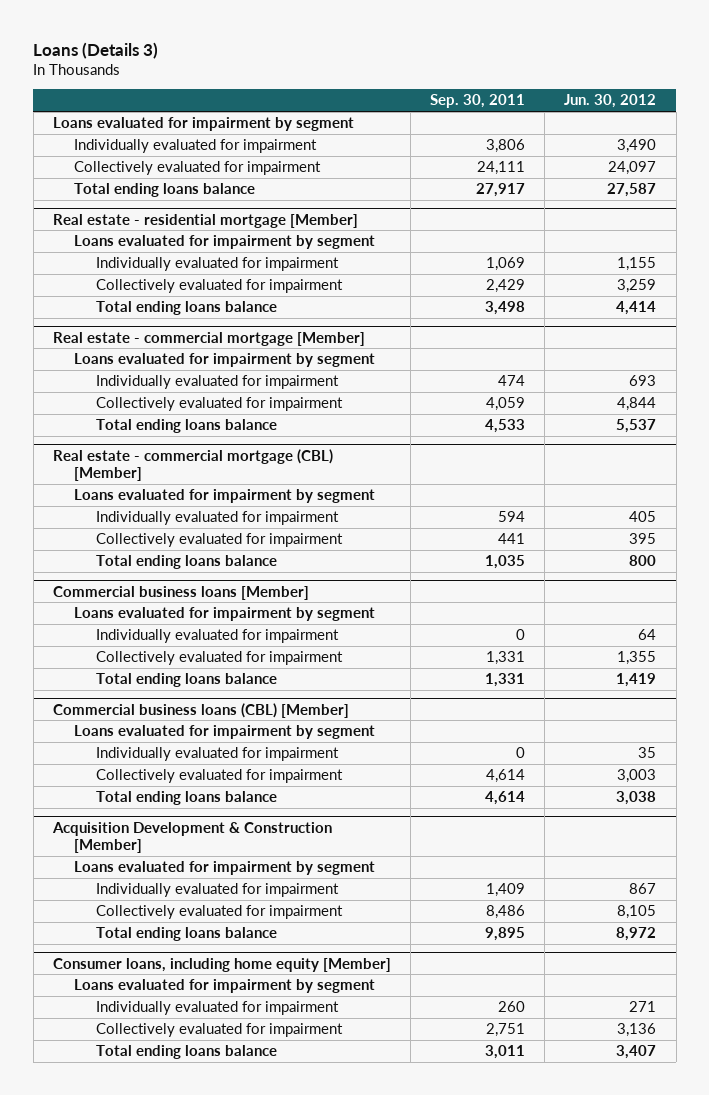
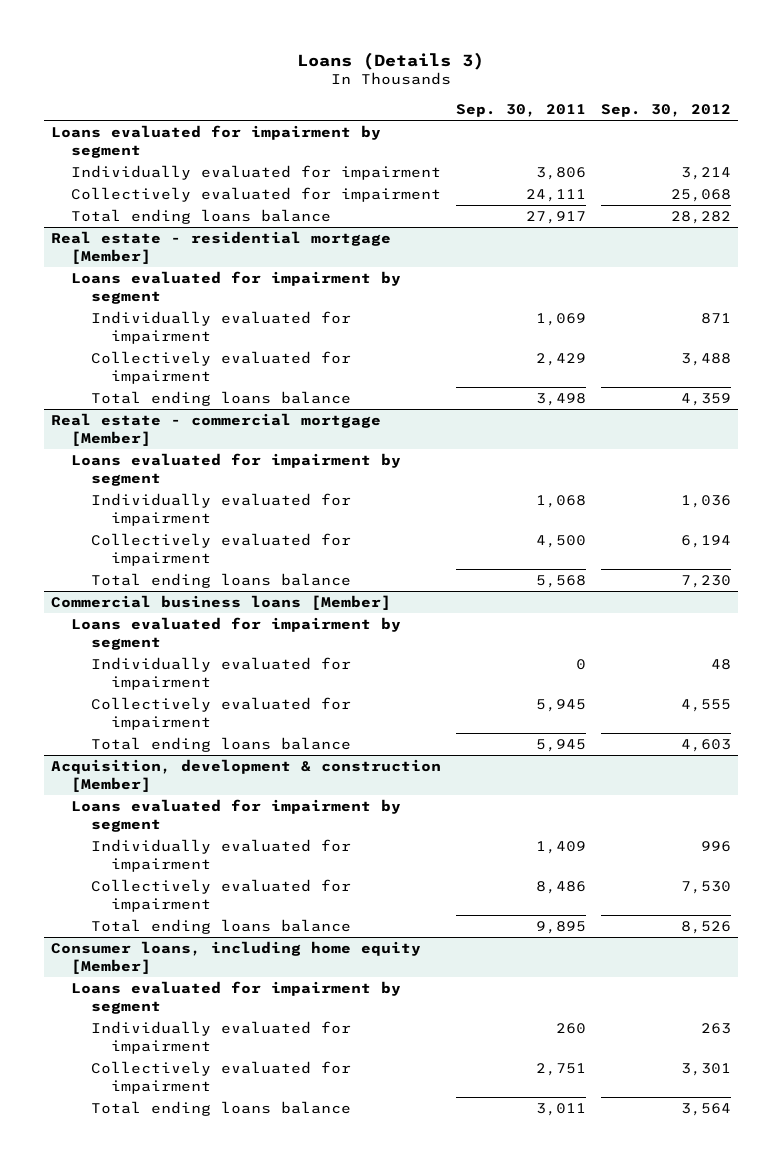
- | Sep. 30, 2011 | Jun. 30, 2012
+ | Sep. 30, 2011 | Sep. 30, 2012
@ Real estate - commercial mortgage [Member]
- Individually evaluated for impairment | 474 | 693
- Collectively evaluated for impairment | 4,059 | 4,844
- Total ending loans balance | 4,533 | 5,537
- Real estate - commercial mortgage (CBL) [Member]
- Loans evaluated for impairment by segment
- Individually evaluated for impairment | 594 | 405
- Collectively evaluated for impairment | 441 | 395
- Total ending loans balance | 1,035 | 800
@ Real estate - commercial mortgage [Member]
+ Individually evaluated for impairment | 1,068 | 1,036
+ Collectively evaluated for impairment | 4,500 | 6,194
+ Total ending loans balance | 5,568 | 7,230
@ Commercial business loans [Member]
- Collectively evaluated for impairment | 1,331 | 1,355
- Total ending loans balance | 1,331 | 1,419
- Commercial business loans (CBL) [Member]
- Loans evaluated for impairment by segment
- Individually evaluated for impairment | 0 | 35
- Collectively evaluated for impairment | 4,614 | 3,003
- Total ending loans balance | 4,614 | 3,038
- Acquisition Development & Construction [Member]
@ Commercial business loans [Member]
+ Collectively evaluated for impairment | 5,945 | 4,555
+ Total ending loans balance | 5,945 | 4,603
+ Acquisition, development & construction [Member]

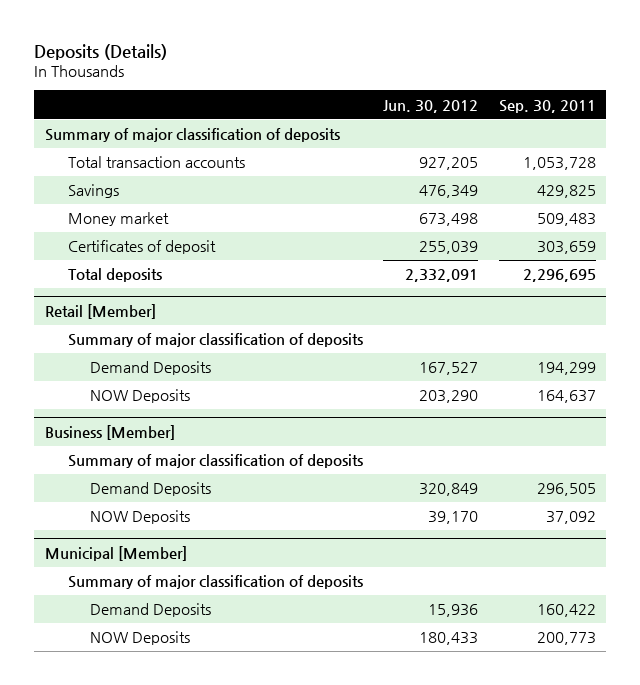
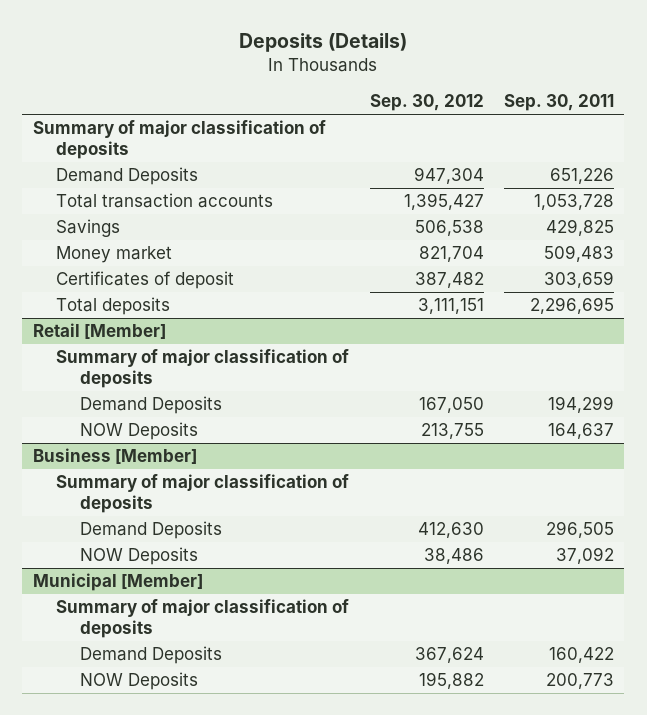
- | Jun. 30, 2012 | Sep. 30, 2011
+ | Sep. 30, 2012 | Sep. 30, 2011
+ Demand Deposits | 947,304 | 651,226

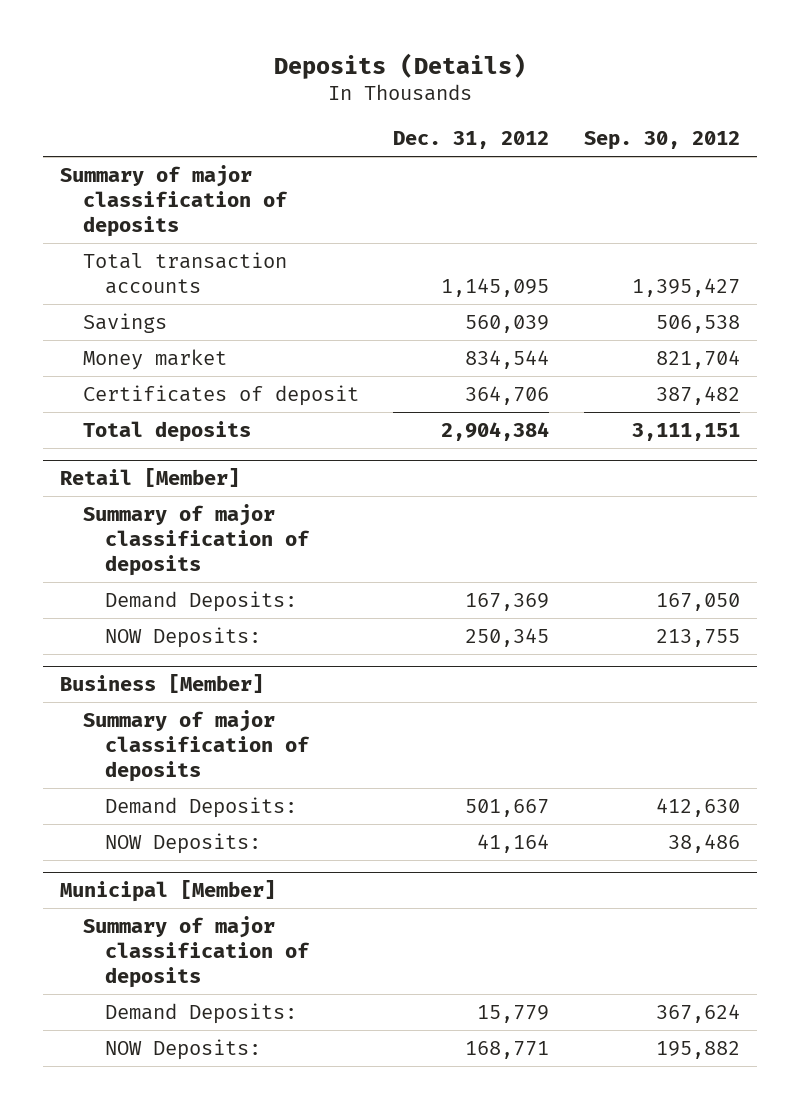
- | Sep. 30, 2012 | Sep. 30, 2011
+ | Dec. 31, 2012 | Sep. 30, 2012
- Demand Deposits | 947,304 | 651,226
@ Retail [Member]
- Demand Deposits | 167,050 | 194,299
- NOW Deposits | 213,755 | 164,637
+ Demand Deposits: | 167,369 | 167,050
+ NOW Deposits: | 250,345 | 213,755
@ Business [Member]
- Demand Deposits | 412,630 | 296,505
- NOW Deposits | 38,486 | 37,092
+ Demand Deposits: | 501,667 | 412,630
+ NOW Deposits: | 41,164 | 38,486
@ Municipal [Member]
- Demand Deposits | 367,624 | 160,422
- NOW Deposits | 195,882 | 200,773
+ Demand Deposits: | 15,779 | 367,624
+ NOW Deposits: | 168,771 | 195,882

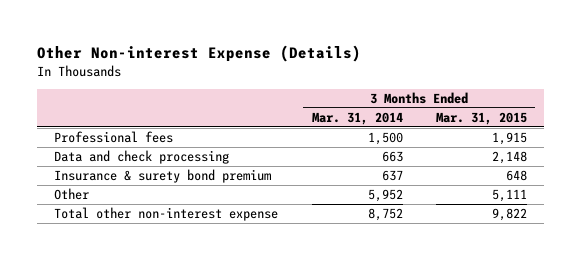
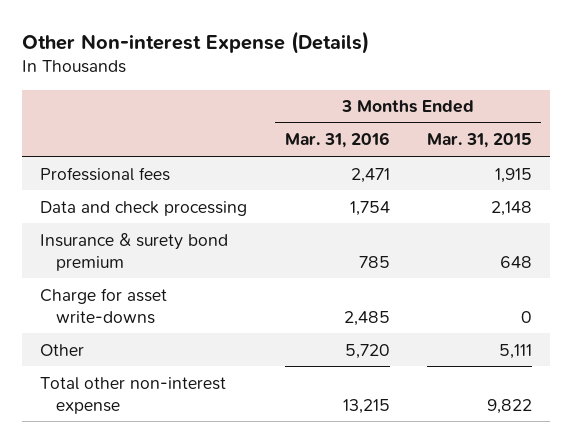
- | 3 Months Ended Mar. 31, 2014 | 3 Months Ended Mar. 31, 2015
+ | 3 Months Ended Mar. 31, 2016 | 3 Months Ended Mar. 31, 2015
+ Charge for asset write-downs | 2,485 | 0

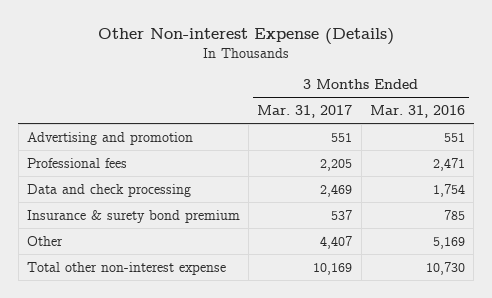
- | 3 Months Ended Mar. 31, 2016 | 3 Months Ended Mar. 31, 2015
+ | 3 Months Ended Mar. 31, 2017 | 3 Months Ended Mar. 31, 2016
+ Advertising and promotion | 551 | 551
- Charge for asset write-downs | 2,485 | 0
- Other | 5,720 | 5,111
- Total other non-interest expense | 13,215 | 9,822
+ Other | 4,407 | 5,169
+ Total other non-interest expense | 10,169 | 10,730

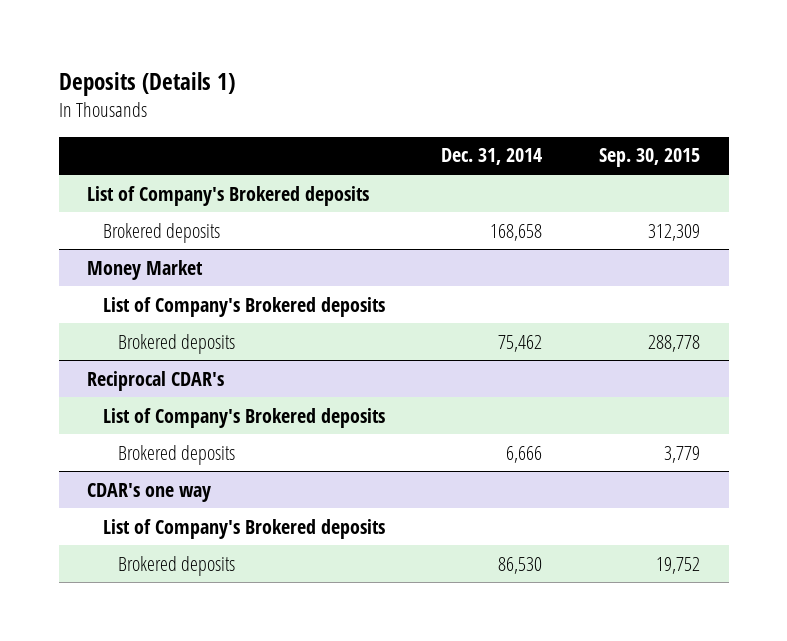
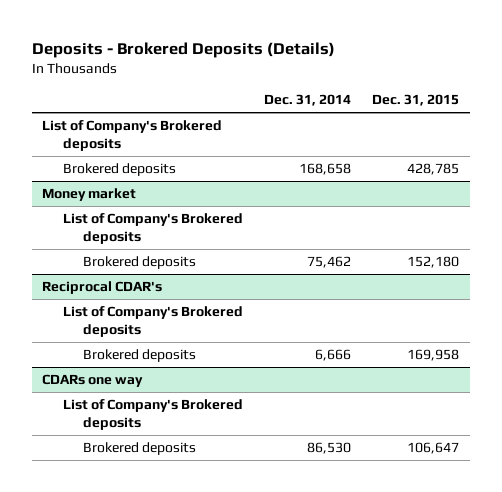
- Deposits (Details 1)
+ Deposits - Brokered Deposits (Details)
- | Dec. 31, 2014 | Sep. 30, 2015
+ | Dec. 31, 2014 | Dec. 31, 2015
- Money Market
+ Money market
- CDAR's one way
+ CDARs one way

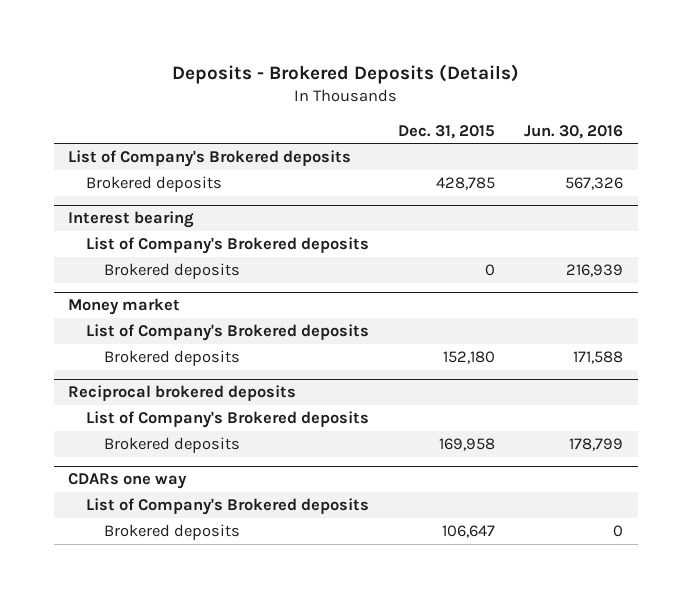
- | Dec. 31, 2014 | Dec. 31, 2015
+ | Dec. 31, 2015 | Jun. 30, 2016
+ Interest bearing
+ List of Company's Brokered deposits
+ Brokered deposits | 0 | 216,939
- Reciprocal CDAR's
+ Reciprocal brokered deposits

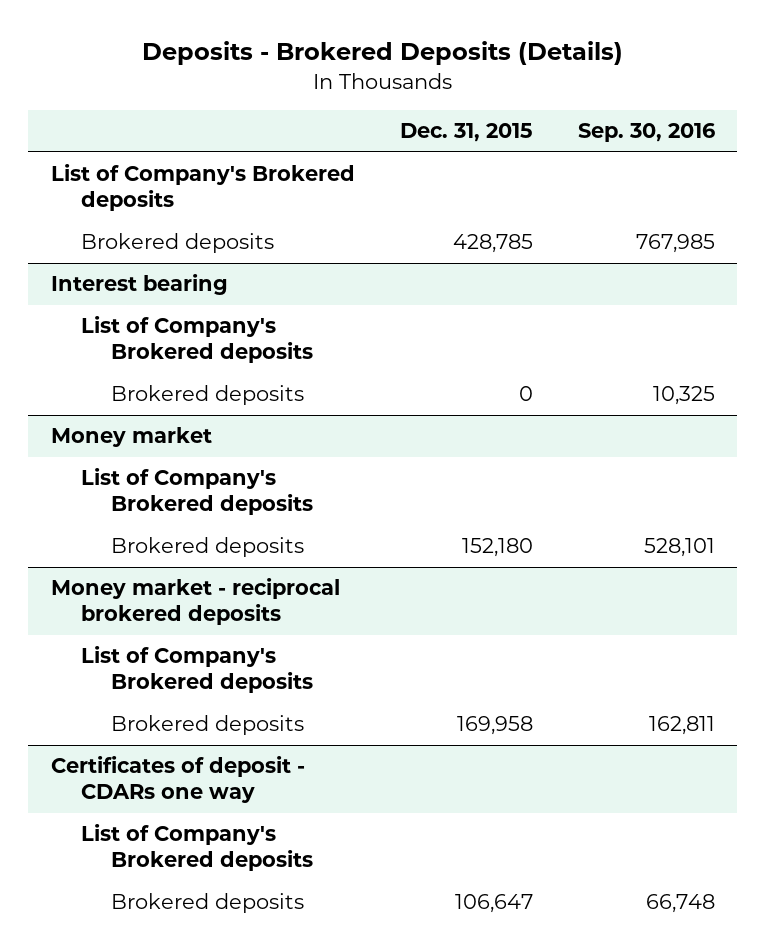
- | Dec. 31, 2015 | Jun. 30, 2016
+ | Dec. 31, 2015 | Sep. 30, 2016
- Reciprocal brokered deposits
+ Money market - reciprocal brokered deposits
- CDARs one way
+ Certificates of deposit - CDARs one way

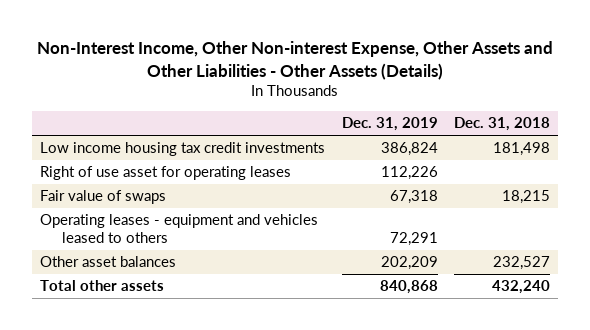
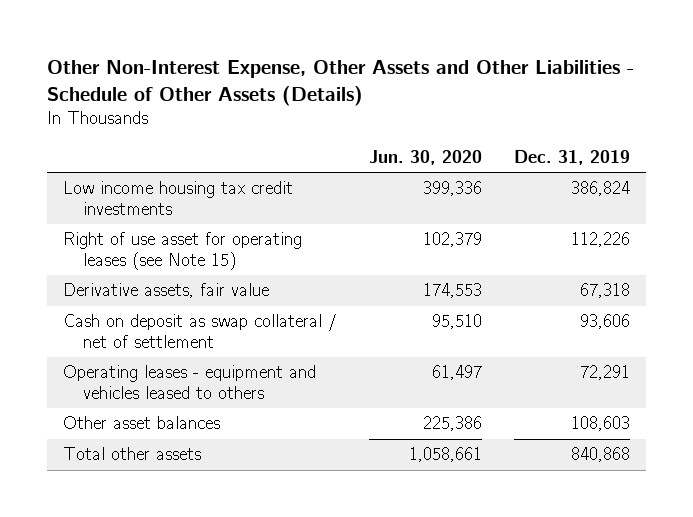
- Non-Interest Income, Other Non-interest Expense, Other Assets and Other Liabilities - Other Assets (Details)
+ Other Non-Interest Expense, Other Assets and Other Liabilities - Schedule of Other Assets (Details)
- | Dec. 31, 2019 | Dec. 31, 2018
+ | Jun. 30, 2020 | Dec. 31, 2019
- Right of use asset for operating leases | 112,226 |
- Fair value of swaps | 67,318 | 18,215
+ Right of use asset for operating leases (see Note 15) | 102,379 | 112,226
+ Derivative assets, fair value | 174,553 | 67,318
+ Cash on deposit as swap collateral / net of settlement | 95,510 | 93,606
- Other asset balances | 202,209 | 232,527
+ Other asset balances | 225,386 | 108,603

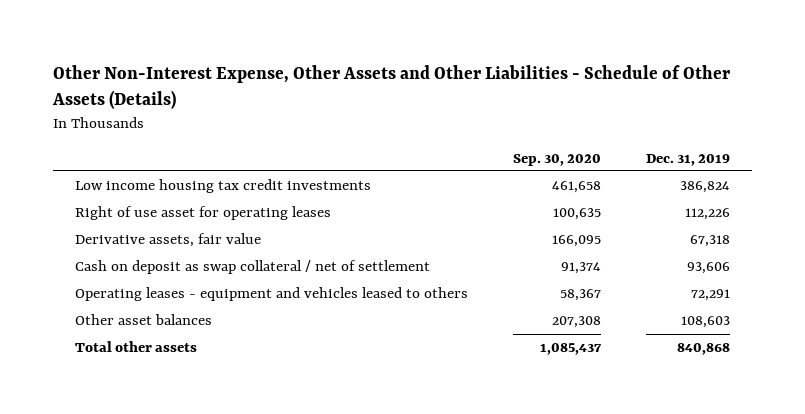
- | Jun. 30, 2020 | Dec. 31, 2019
+ | Sep. 30, 2020 | Dec. 31, 2019
- Right of use asset for operating leases (see Note 15) | 102,379 | 112,226
+ Right of use asset for operating leases | 100,635 | 112,226

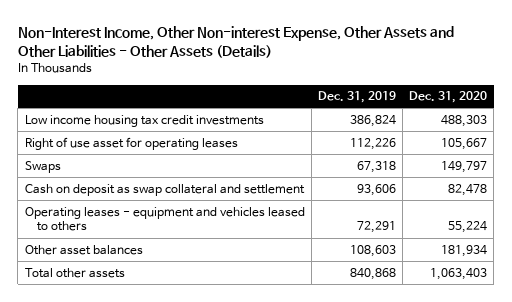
- Other Non-Interest Expense, Other Assets and Other Liabilities - Schedule of Other Assets (Details)
+ Non-Interest Income, Other Non-interest Expense, Other Assets and Other Liabilities - Other Assets (Details)
- | Sep. 30, 2020 | Dec. 31, 2019
+ | Dec. 31, 2019 | Dec. 31, 2020
- Derivative assets, fair value | 166,095 | 67,318
- Cash on deposit as swap collateral / net of settlement | 91,374 | 93,606
+ Swaps | 67,318 | 149,797
+ Cash on deposit as swap collateral and settlement | 93,606 | 82,478

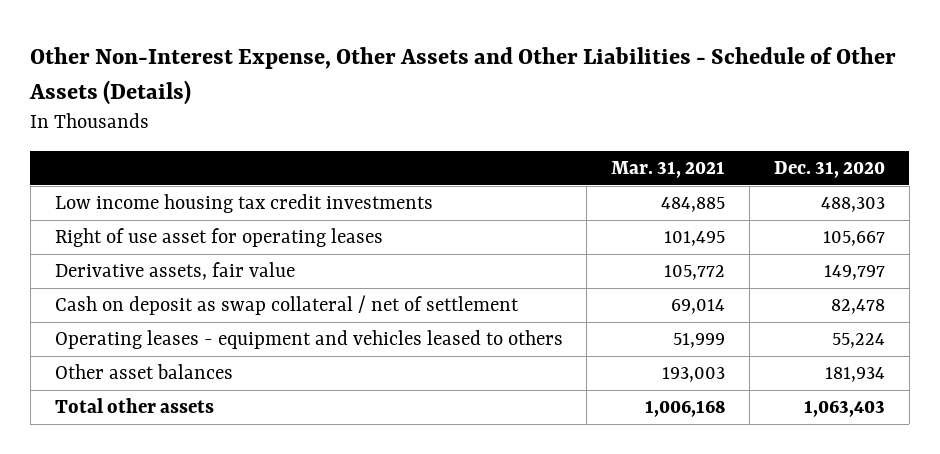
- Non-Interest Income, Other Non-interest Expense, Other Assets and Other Liabilities - Other Assets (Details)
+ Other Non-Interest Expense, Other Assets and Other Liabilities - Schedule of Other Assets (Details)
- | Dec. 31, 2019 | Dec. 31, 2020
+ | Mar. 31, 2021 | Dec. 31, 2020
- Swaps | 67,318 | 149,797
- Cash on deposit as swap collateral and settlement | 93,606 | 82,478
+ Derivative assets, fair value | 105,772 | 149,797
+ Cash on deposit as swap collateral / net of settlement | 69,014 | 82,478

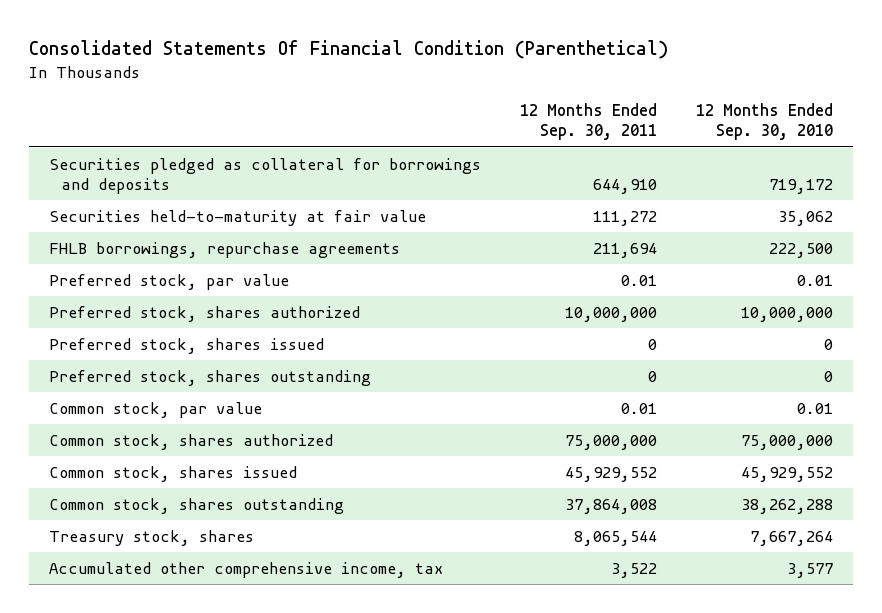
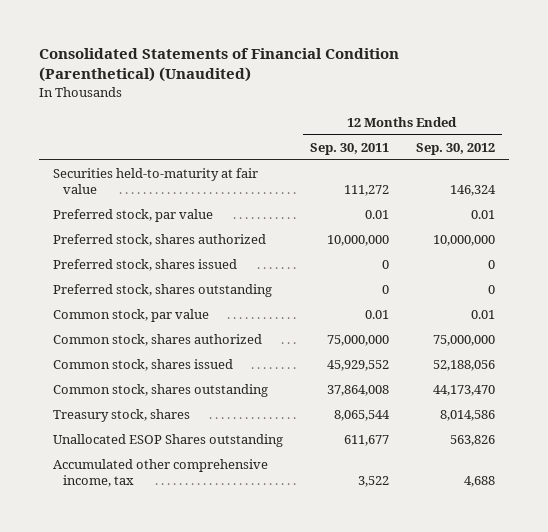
- Consolidated Statements Of Financial Condition (Parenthetical)
+ Consolidated Statements of Financial Condition (Parenthetical) (Unaudited)
- | 12 Months Ended Sep. 30, 2011 | 12 Months Ended Sep. 30, 2010
+ | 12 Months Ended Sep. 30, 2011 | 12 Months Ended Sep. 30, 2012
- Securities pledged as collateral for borrowings and deposits | 644,910 | 719,172
- FHLB borrowings, repurchase agreements | 211,694 | 222,500
+ Unallocated ESOP Shares outstanding | 611,677 | 563,826

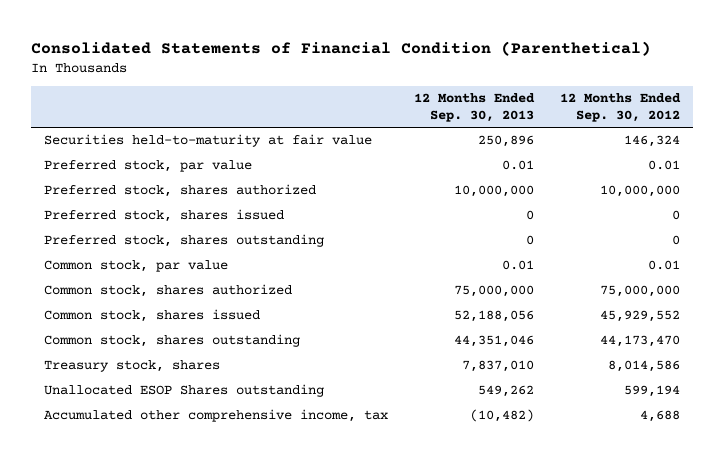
- Consolidated Statements of Financial Condition (Parenthetical) (Unaudited)
+ Consolidated Statements of Financial Condition (Parenthetical)
- | 12 Months Ended Sep. 30, 2011 | 12 Months Ended Sep. 30, 2012
+ | 12 Months Ended Sep. 30, 2013 | 12 Months Ended Sep. 30, 2012
- Common stock, shares issued | 45,929,552 | 52,188,056
+ Common stock, shares issued | 52,188,056 | 45,929,552
- Unallocated ESOP Shares outstanding | 611,677 | 563,826
+ Unallocated ESOP Shares outstanding | 549,262 | 599,194

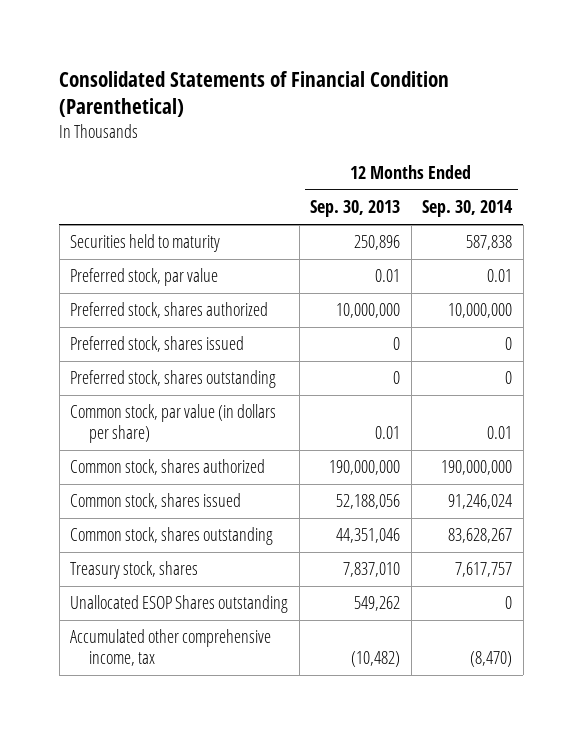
- | 12 Months Ended Sep. 30, 2013 | 12 Months Ended Sep. 30, 2012
+ | 12 Months Ended Sep. 30, 2013 | 12 Months Ended Sep. 30, 2014
- Securities held-to-maturity at fair value | 250,896 | 146,324
+ Securities held to maturity | 250,896 | 587,838
- Common stock, par value | 0.01 | 0.01
- Common stock, shares authorized | 75,000,000 | 75,000,000
+ Common stock, par value (in dollars per share) | 0.01 | 0.01
+ Common stock, shares authorized | 190,000,000 | 190,000,000

